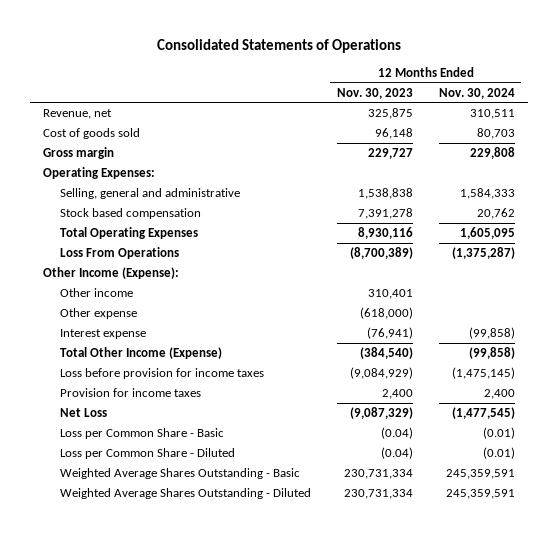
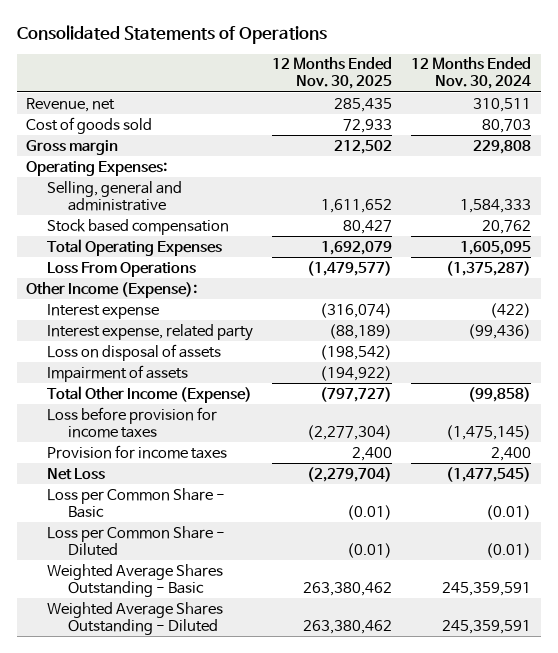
- | 12 Months Ended Nov. 30, 2023 | 12 Months Ended Nov. 30, 2024
+ | 12 Months Ended Nov. 30, 2025 | 12 Months Ended Nov. 30, 2024
- Other income | 310,401 |
- Other expense | (618,000) |
- Interest expense | (76,941) | (99,858)
+ Interest expense | (316,074) | (422)
+ Interest expense, related party | (88,189) | (99,436)
+ Loss on disposal of assets | (198,542) |
+ Impairment of assets | (194,922) |

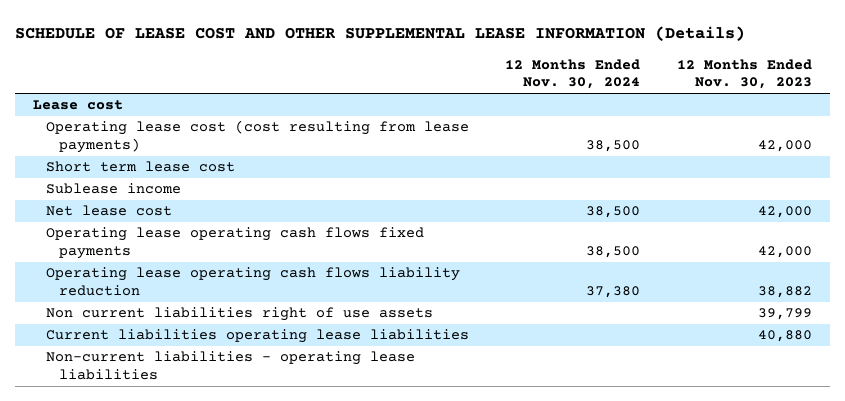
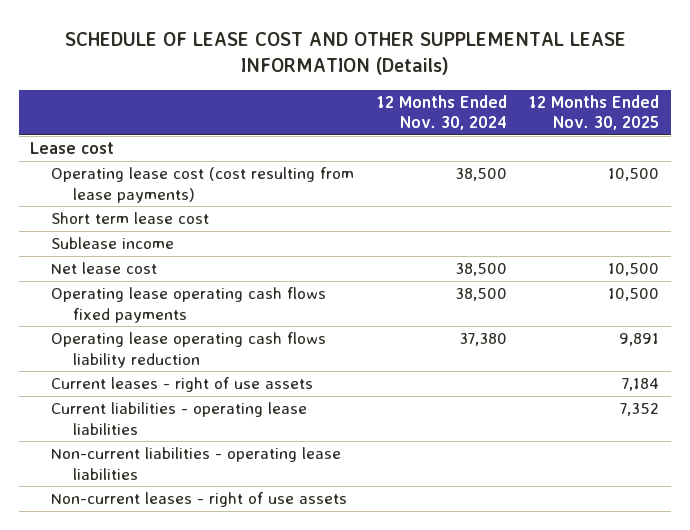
- | 12 Months Ended Nov. 30, 2024 | 12 Months Ended Nov. 30, 2023
+ | 12 Months Ended Nov. 30, 2024 | 12 Months Ended Nov. 30, 2025
- Non current liabilities right of use assets | | 39,799
- Current liabilities operating lease liabilities | | 40,880
+ Current leases - right of use assets | | 7,184
+ Current liabilities - operating lease liabilities | | 7,352
+ Non-current leases - right of use assets

